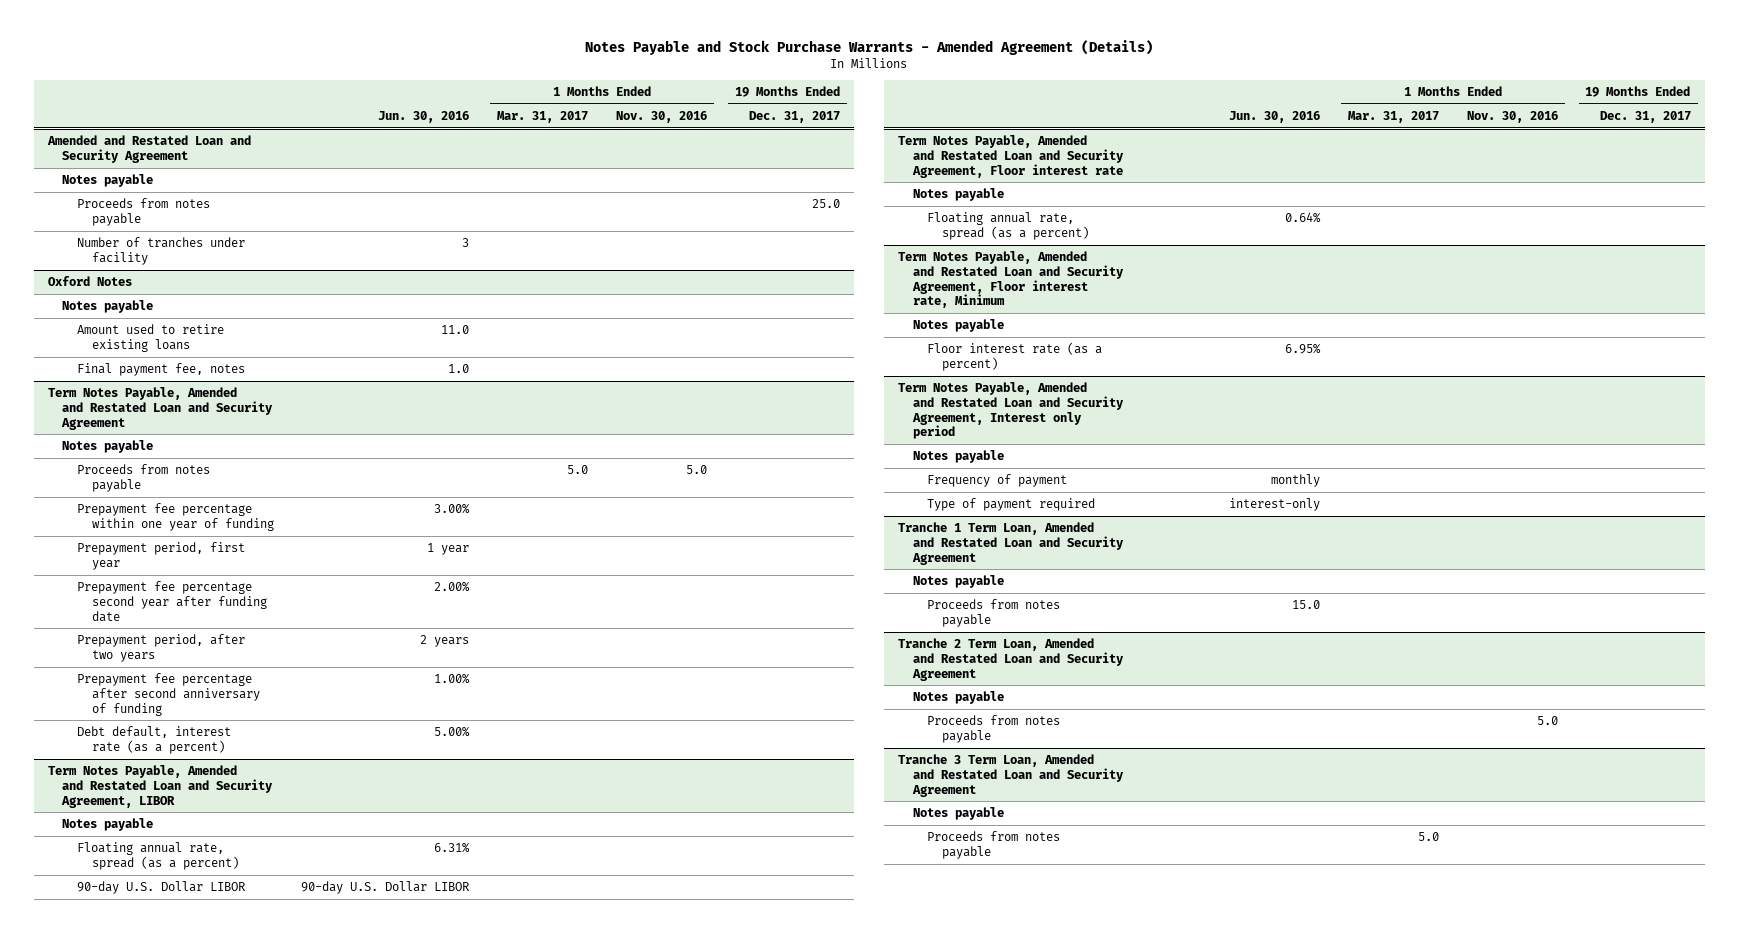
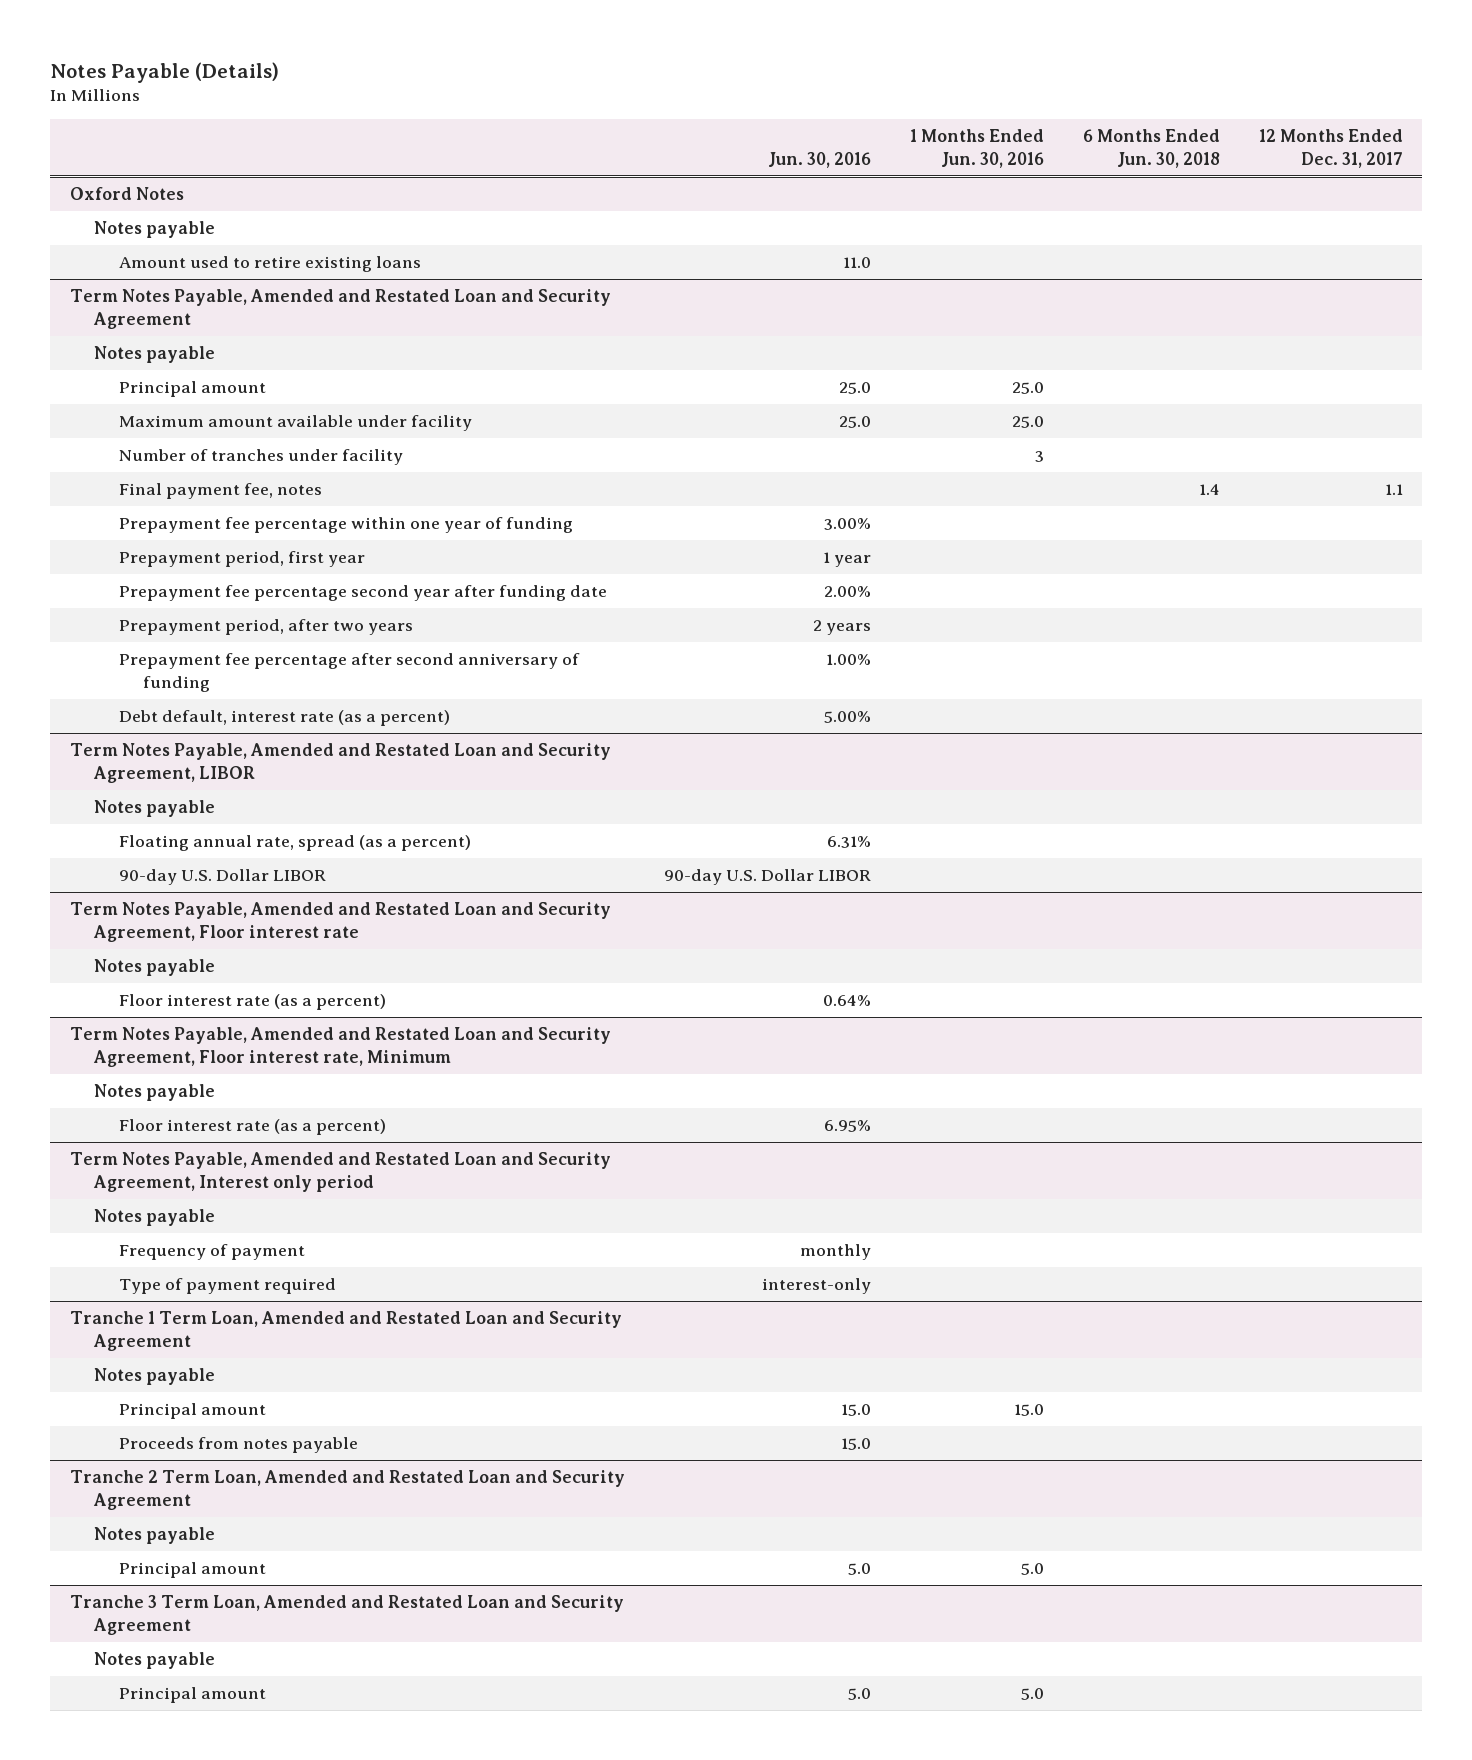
- Notes Payable and Stock Purchase Warrants - Amended Agreement (Details)
+ Notes Payable (Details)
- | Jun. 30, 2016 | 1 Months Ended Mar. 31, 2017 | 1 Months Ended Nov. 30, 2016 | 19 Months Ended Dec. 31, 2017
+ | Jun. 30, 2016 | 1 Months Ended Jun. 30, 2016 | 6 Months Ended Jun. 30, 2018 | 12 Months Ended Dec. 31, 2017
- Amended and Restated Loan and Security Agreement
- Notes payable
- Proceeds from notes payable | | | | 25.0
- Number of tranches under facility | 3 | | |
@ Oxford Notes
- Final payment fee, notes | 1.0 | | |
@ Term Notes Payable, Amended and Restated Loan and Security Agreement
- Proceeds from notes payable | | 5.0 | 5.0 |
+ Principal amount | 25.0 | 25.0 | |
+ Maximum amount available under facility | 25.0 | 25.0 | |
+ Number of tranches under facility | | 3 | |
+ Final payment fee, notes | | | 1.4 | 1.1
@ Term Notes Payable, Amended and Restated Loan and Security Agreement, Floor interest rate
- Floating annual rate, spread (as a percent) | 0.64% | | |
+ Floor interest rate (as a percent) | 0.64% | | |
@ Tranche 1 Term Loan, Amended and Restated Loan and Security Agreement
+ Principal amount | 15.0 | 15.0 | |
@ Tranche 2 Term Loan, Amended and Restated Loan and Security Agreement
- Proceeds from notes payable | | | 5.0 |
+ Principal amount | 5.0 | 5.0 | |
@ Tranche 3 Term Loan, Amended and Restated Loan and Security Agreement
- Proceeds from notes payable | | 5.0 | |
+ Principal amount | 5.0 | 5.0 | |

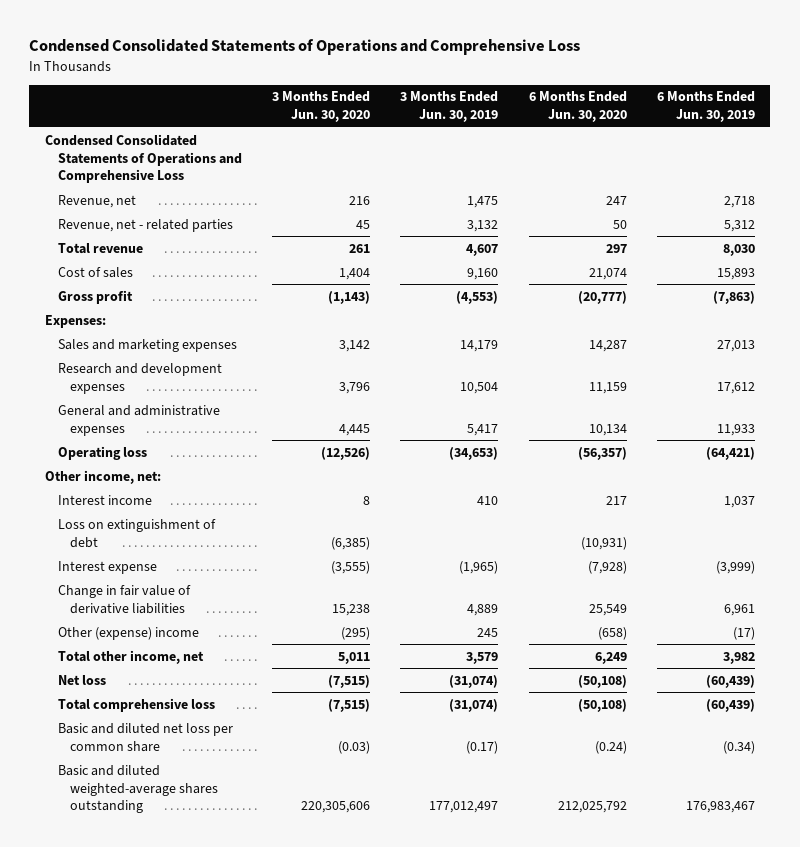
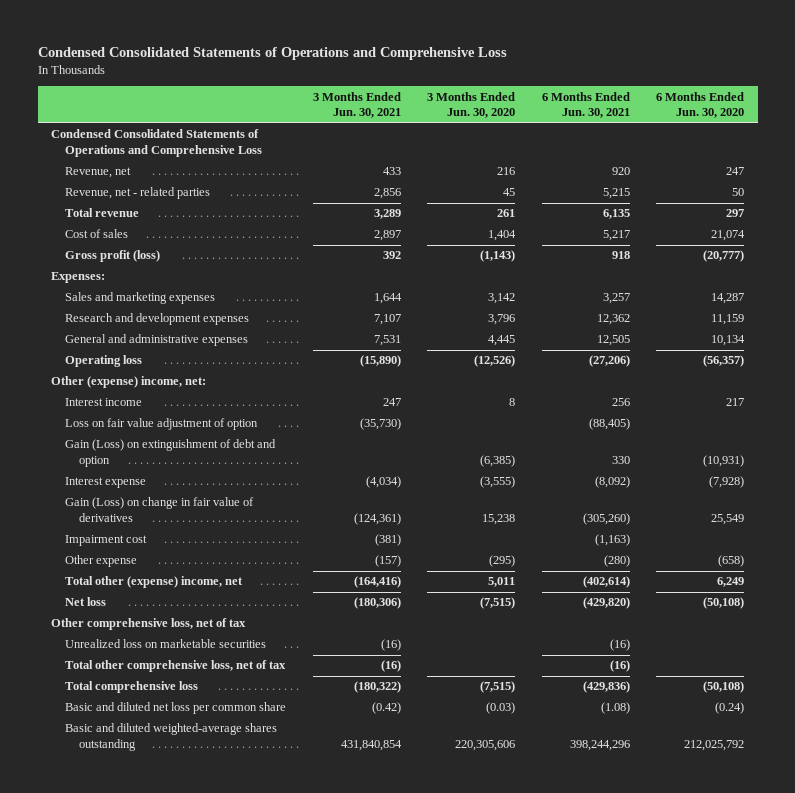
- | 3 Months Ended Jun. 30, 2020 | 3 Months Ended Jun. 30, 2019 | 6 Months Ended Jun. 30, 2020 | 6 Months Ended Jun. 30, 2019
+ | 3 Months Ended Jun. 30, 2021 | 3 Months Ended Jun. 30, 2020 | 6 Months Ended Jun. 30, 2021 | 6 Months Ended Jun. 30, 2020
- Gross profit | (1,143) | (4,553) | (20,777) | (7,863)
+ Gross profit (loss) | 392 | (1,143) | 918 | (20,777)
- Other income, net:
+ Other (expense) income, net:
- Loss on extinguishment of debt | (6,385) | | (10,931) |
+ Loss on fair value adjustment of option | (35,730) | | (88,405) |
+ Gain (Loss) on extinguishment of debt and option | | (6,385) | 330 | (10,931)
- Change in fair value of derivative liabilities | 15,238 | 4,889 | 25,549 | 6,961
- Other (expense) income | (295) | 245 | (658) | (17)
- Total other income, net | 5,011 | 3,579 | 6,249 | 3,982
+ Gain (Loss) on change in fair value of derivatives | (124,361) | 15,238 | (305,260) | 25,549
+ Impairment cost | (381) | | (1,163) |
+ Other expense | (157) | (295) | (280) | (658)
+ Total other (expense) income, net | (164,416) | 5,011 | (402,614) | 6,249
+ Other comprehensive loss, net of tax
+ Unrealized loss on marketable securities | (16) | | (16) |
+ Total other comprehensive loss, net of tax | (16) | | (16) |

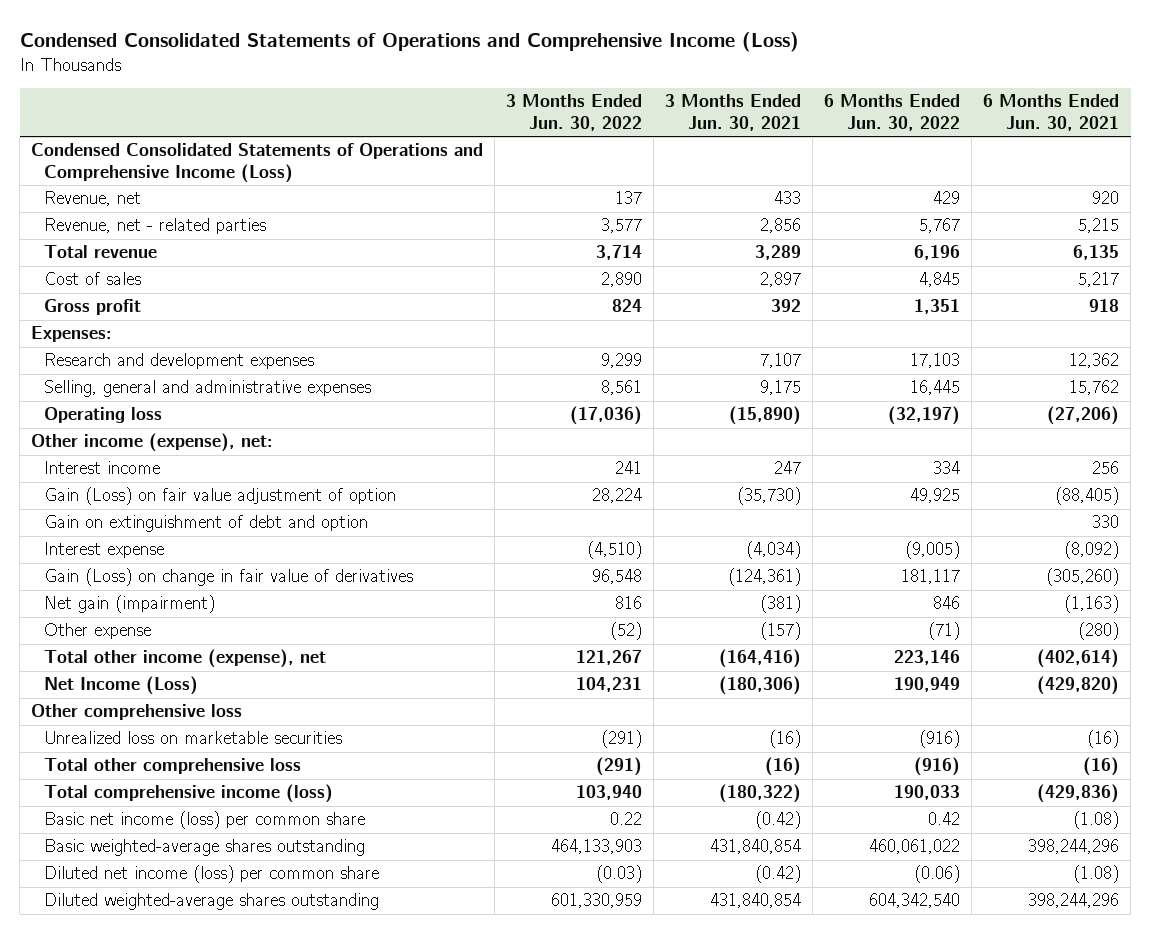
- Condensed Consolidated Statements of Operations and Comprehensive Loss
+ Condensed Consolidated Statements of Operations and Comprehensive Income (Loss)
- | 3 Months Ended Jun. 30, 2021 | 3 Months Ended Jun. 30, 2020 | 6 Months Ended Jun. 30, 2021 | 6 Months Ended Jun. 30, 2020
+ | 3 Months Ended Jun. 30, 2022 | 3 Months Ended Jun. 30, 2021 | 6 Months Ended Jun. 30, 2022 | 6 Months Ended Jun. 30, 2021
- Condensed Consolidated Statements of Operations and Comprehensive Loss
+ Condensed Consolidated Statements of Operations and Comprehensive Income (Loss)
- Gross profit (loss) | 392 | (1,143) | 918 | (20,777)
+ Gross profit | 824 | 392 | 1,351 | 918
- Sales and marketing expenses | 1,644 | 3,142 | 3,257 | 14,287
- General and administrative expenses | 7,531 | 4,445 | 12,505 | 10,134
+ Selling, general and administrative expenses | 8,561 | 9,175 | 16,445 | 15,762
- Other (expense) income, net:
+ Other income (expense), net:
- Loss on fair value adjustment of option | (35,730) | | (88,405) |
- Gain (Loss) on extinguishment of debt and option | | (6,385) | 330 | (10,931)
+ Gain (Loss) on fair value adjustment of option | 28,224 | (35,730) | 49,925 | (88,405)
+ Gain on extinguishment of debt and option | | | | 330
- Impairment cost | (381) | | (1,163) |
+ Net gain (impairment) | 816 | (381) | 846 | (1,163)
- Total other (expense) income, net | (164,416) | 5,011 | (402,614) | 6,249
- Net loss | (180,306) | (7,515) | (429,820) | (50,108)
- Other comprehensive loss, net of tax
+ Total other income (expense), net | 121,267 | (164,416) | 223,146 | (402,614)
+ Net Income (Loss) | 104,231 | (180,306) | 190,949 | (429,820)
+ Other comprehensive loss
- Total other comprehensive loss, net of tax | (16) | | (16) |
- Total comprehensive loss | (180,322) | (7,515) | (429,836) | (50,108)
- Basic and diluted net loss per common share | (0.42) | (0.03) | (1.08) | (0.24)
- Basic and diluted weighted-average shares outstanding | 431,840,854 | 220,305,606 | 398,244,296 | 212,025,792
+ Total other comprehensive loss | (291) | (16) | (916) | (16)
+ Total comprehensive income (loss) | 103,940 | (180,322) | 190,033 | (429,836)
+ Basic net income (loss) per common share | 0.22 | (0.42) | 0.42 | (1.08)
+ Basic weighted-average shares outstanding | 464,133,903 | 431,840,854 | 460,061,022 | 398,244,296
+ Diluted net income (loss) per common share | (0.03) | (0.42) | (0.06) | (1.08)
+ Diluted weighted-average shares outstanding | 601,330,959 | 431,840,854 | 604,342,540 | 398,244,296

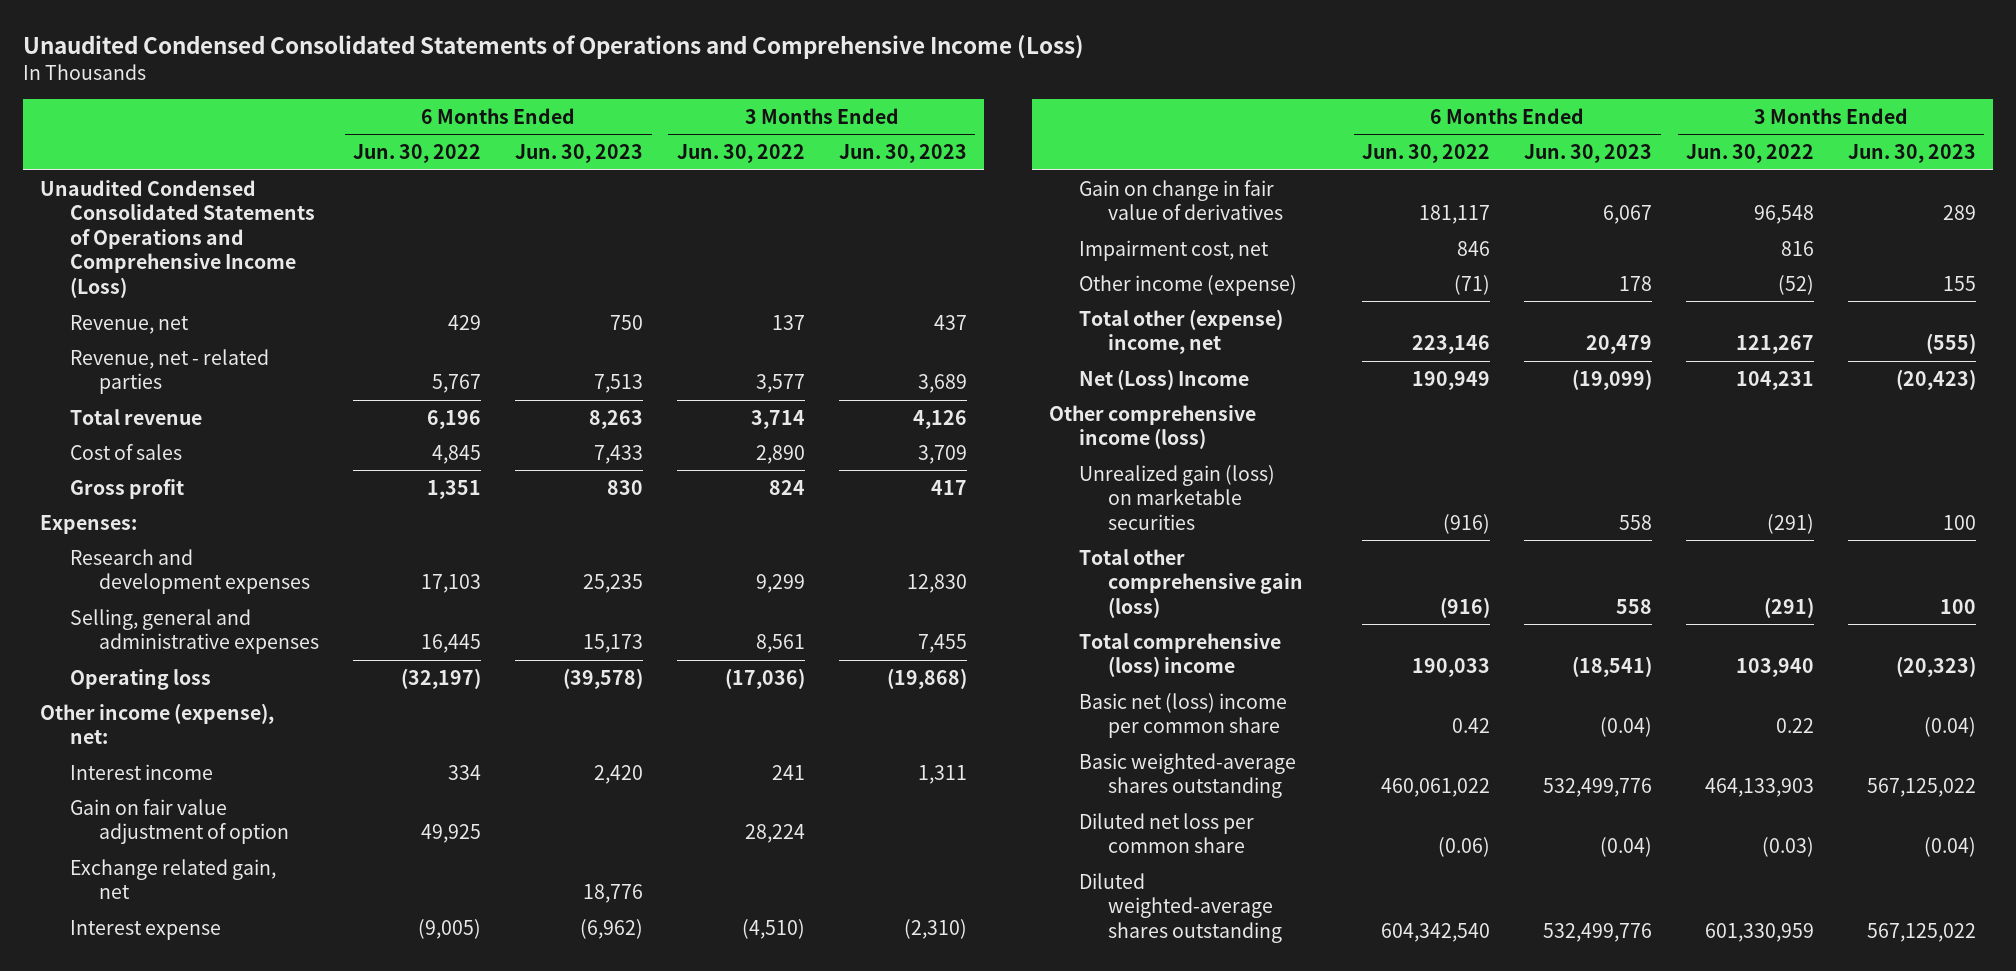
- Condensed Consolidated Statements of Operations and Comprehensive Income (Loss)
+ Unaudited Condensed Consolidated Statements of Operations and Comprehensive Income (Loss)
- | 3 Months Ended Jun. 30, 2022 | 3 Months Ended Jun. 30, 2021 | 6 Months Ended Jun. 30, 2022 | 6 Months Ended Jun. 30, 2021
+ | 6 Months Ended Jun. 30, 2022 | 6 Months Ended Jun. 30, 2023 | 3 Months Ended Jun. 30, 2022 | 3 Months Ended Jun. 30, 2023
- Condensed Consolidated Statements of Operations and Comprehensive Income (Loss)
+ Unaudited Condensed Consolidated Statements of Operations and Comprehensive Income (Loss)
- Gain (Loss) on fair value adjustment of option | 28,224 | (35,730) | 49,925 | (88,405)
- Gain on extinguishment of debt and option | | | | 330
+ Gain on fair value adjustment of option | 49,925 | | 28,224 |
+ Exchange related gain, net | | 18,776 | |
- Gain (Loss) on change in fair value of derivatives | 96,548 | (124,361) | 181,117 | (305,260)
- Net gain (impairment) | 816 | (381) | 846 | (1,163)
- Other expense | (52) | (157) | (71) | (280)
- Total other income (expense), net | 121,267 | (164,416) | 223,146 | (402,614)
- Net Income (Loss) | 104,231 | (180,306) | 190,949 | (429,820)
- Other comprehensive loss
- Unrealized loss on marketable securities | (291) | (16) | (916) | (16)
- Total other comprehensive loss | (291) | (16) | (916) | (16)
- Total comprehensive income (loss) | 103,940 | (180,322) | 190,033 | (429,836)
- Basic net income (loss) per common share | 0.22 | (0.42) | 0.42 | (1.08)
+ Gain on change in fair value of derivatives | 181,117 | 6,067 | 96,548 | 289
+ Impairment cost, net | 846 | | 816 |
+ Other income (expense) | (71) | 178 | (52) | 155
+ Total other (expense) income, net | 223,146 | 20,479 | 121,267 | (555)
+ Net (Loss) Income | 190,949 | (19,099) | 104,231 | (20,423)
+ Other comprehensive income (loss)
+ Unrealized gain (loss) on marketable securities | (916) | 558 | (291) | 100
+ Total other comprehensive gain (loss) | (916) | 558 | (291) | 100
+ Total comprehensive (loss) income | 190,033 | (18,541) | 103,940 | (20,323)
+ Basic net (loss) income per common share | 0.42 | (0.04) | 0.22 | (0.04)
- Diluted net income (loss) per common share | (0.03) | (0.42) | (0.06) | (1.08)
+ Diluted net loss per common share | (0.06) | (0.04) | (0.03) | (0.04)

